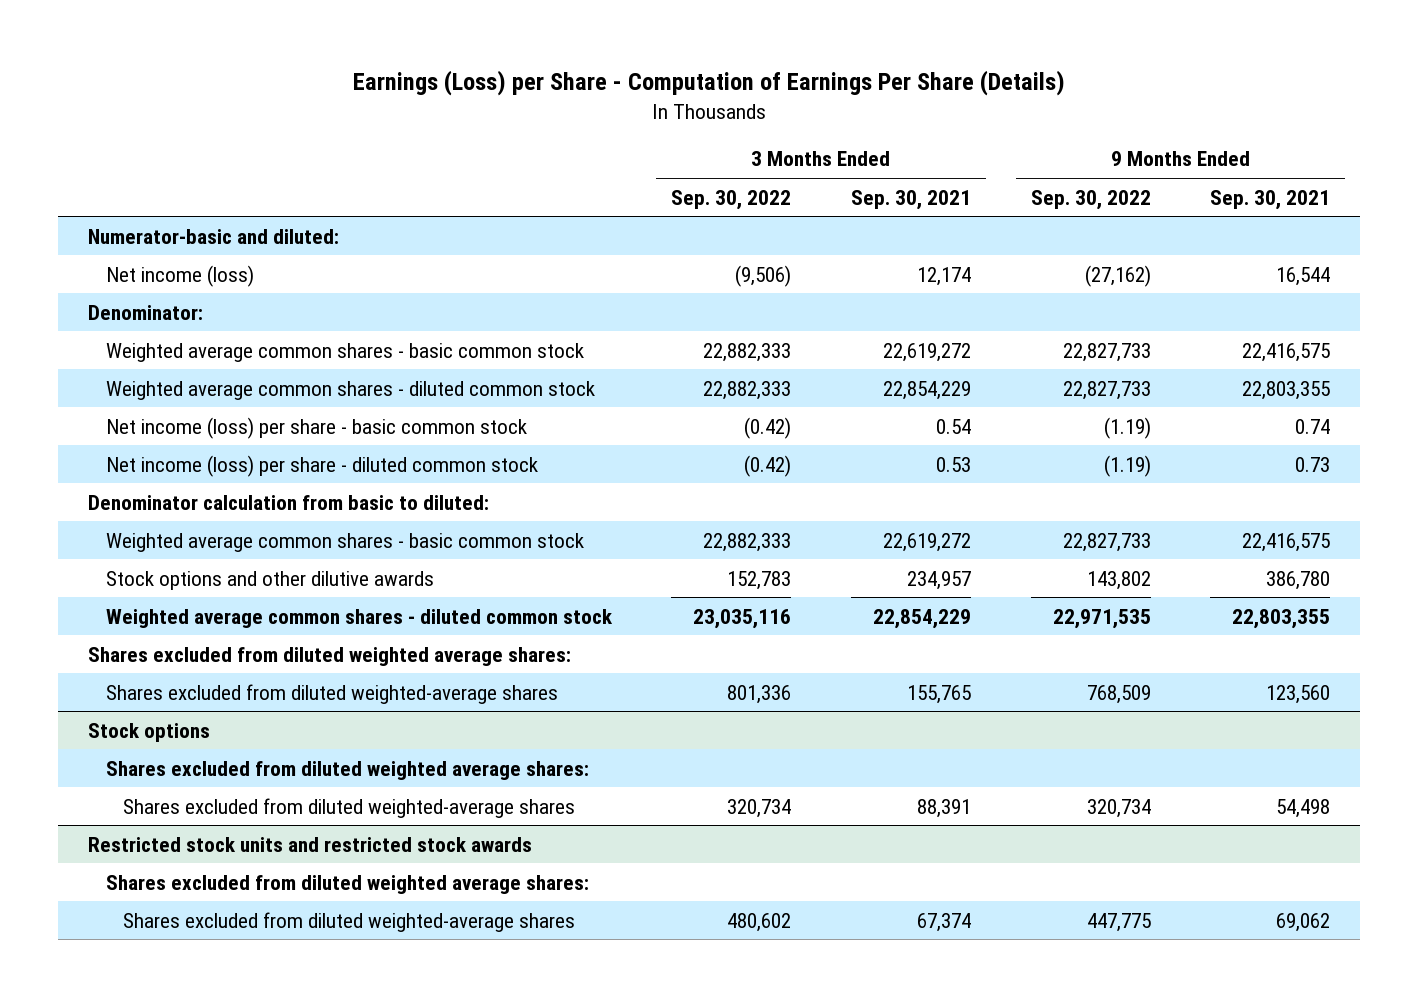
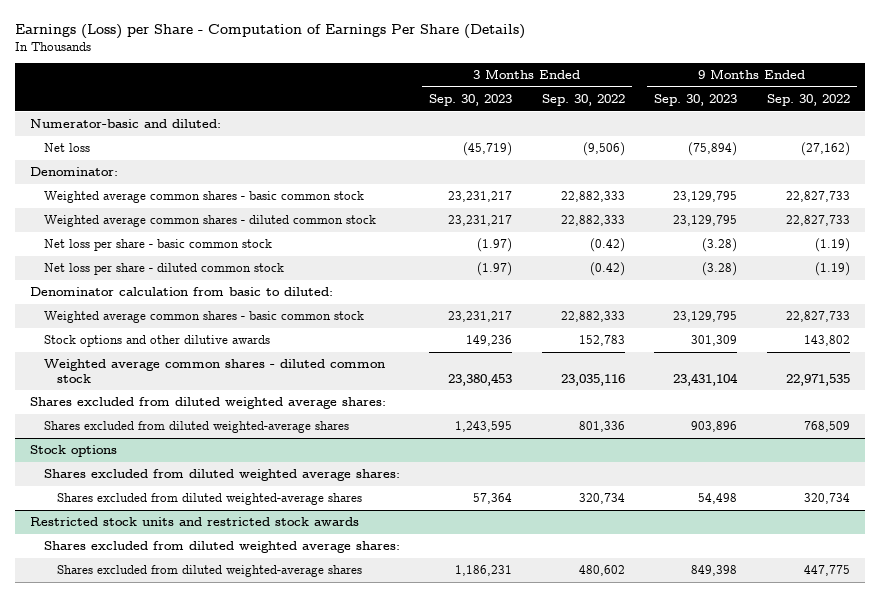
- | 3 Months Ended Sep. 30, 2022 | 3 Months Ended Sep. 30, 2021 | 9 Months Ended Sep. 30, 2022 | 9 Months Ended Sep. 30, 2021
+ | 3 Months Ended Sep. 30, 2023 | 3 Months Ended Sep. 30, 2022 | 9 Months Ended Sep. 30, 2023 | 9 Months Ended Sep. 30, 2022
- Net income (loss) | (9,506) | 12,174 | (27,162) | 16,544
+ Net loss | (45,719) | (9,506) | (75,894) | (27,162)
- Net income (loss) per share - basic common stock | (0.42) | 0.54 | (1.19) | 0.74
- Net income (loss) per share - diluted common stock | (0.42) | 0.53 | (1.19) | 0.73
+ Net loss per share - basic common stock | (1.97) | (0.42) | (3.28) | (1.19)
+ Net loss per share - diluted common stock | (1.97) | (0.42) | (3.28) | (1.19)

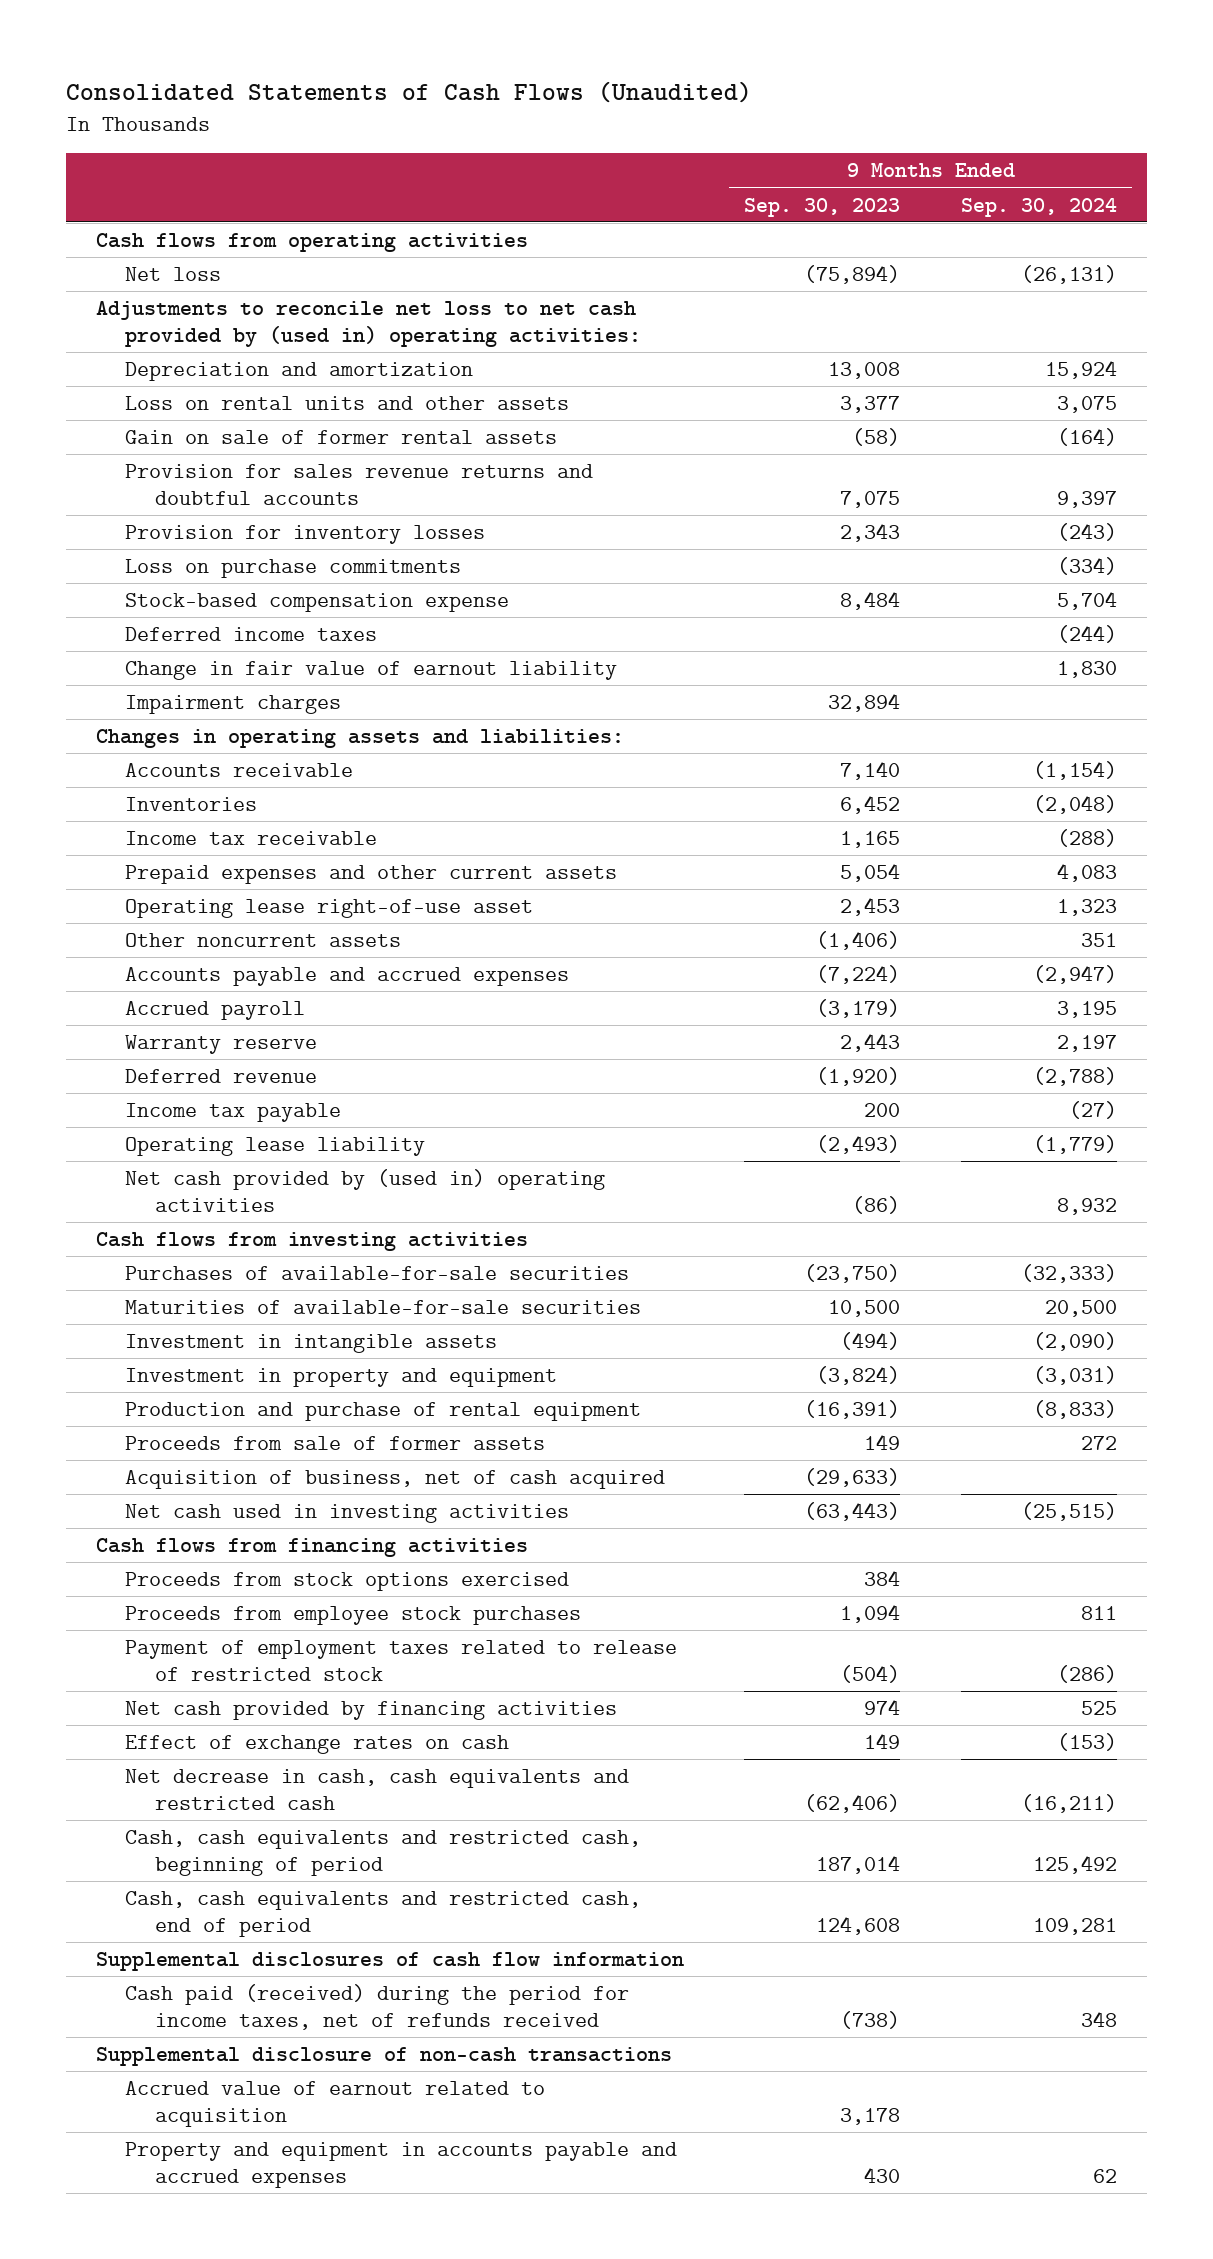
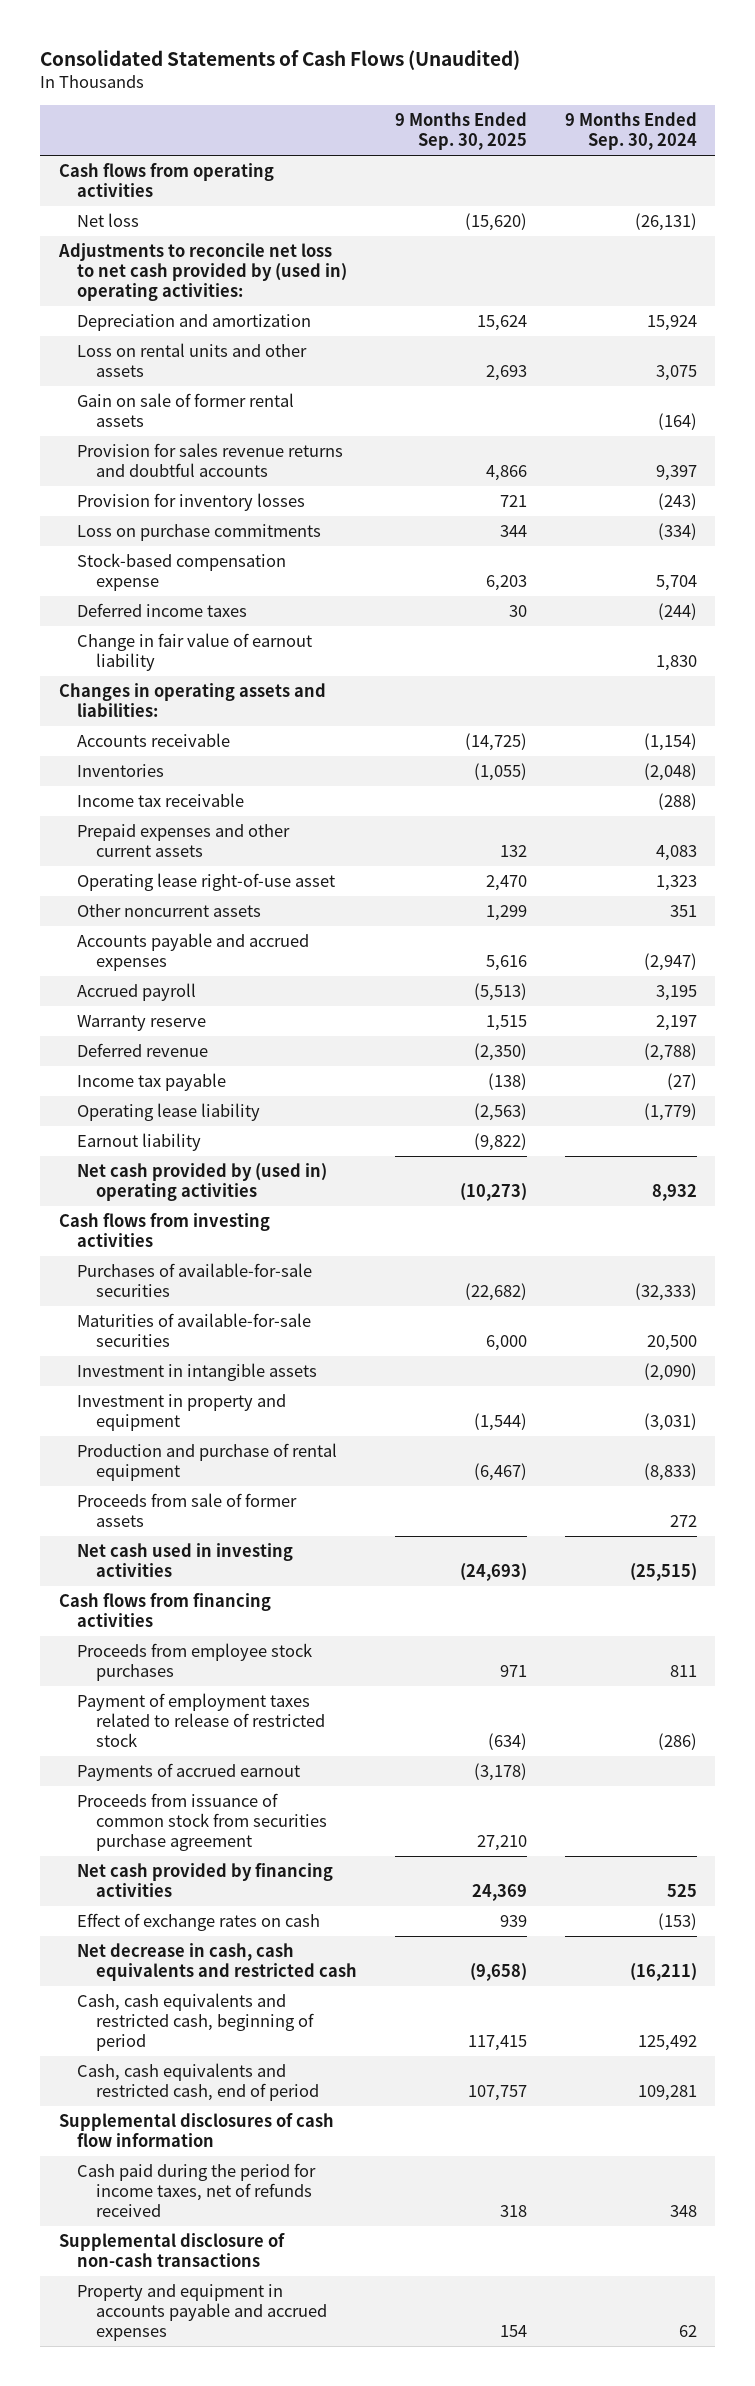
- | 9 Months Ended Sep. 30, 2023 | 9 Months Ended Sep. 30, 2024
+ | 9 Months Ended Sep. 30, 2025 | 9 Months Ended Sep. 30, 2024
- Impairment charges | 32,894 |
+ Earnout liability | (9,822) |
- Acquisition of business, net of cash acquired | (29,633) |
- Proceeds from stock options exercised | 384 |
+ Payments of accrued earnout | (3,178) |
+ Proceeds from issuance of common stock from securities purchase agreement | 27,210 |
- Cash paid (received) during the period for income taxes, net of refunds received | (738) | 348
+ Cash paid during the period for income taxes, net of refunds received | 318 | 348
- Accrued value of earnout related to acquisition | 3,178 |

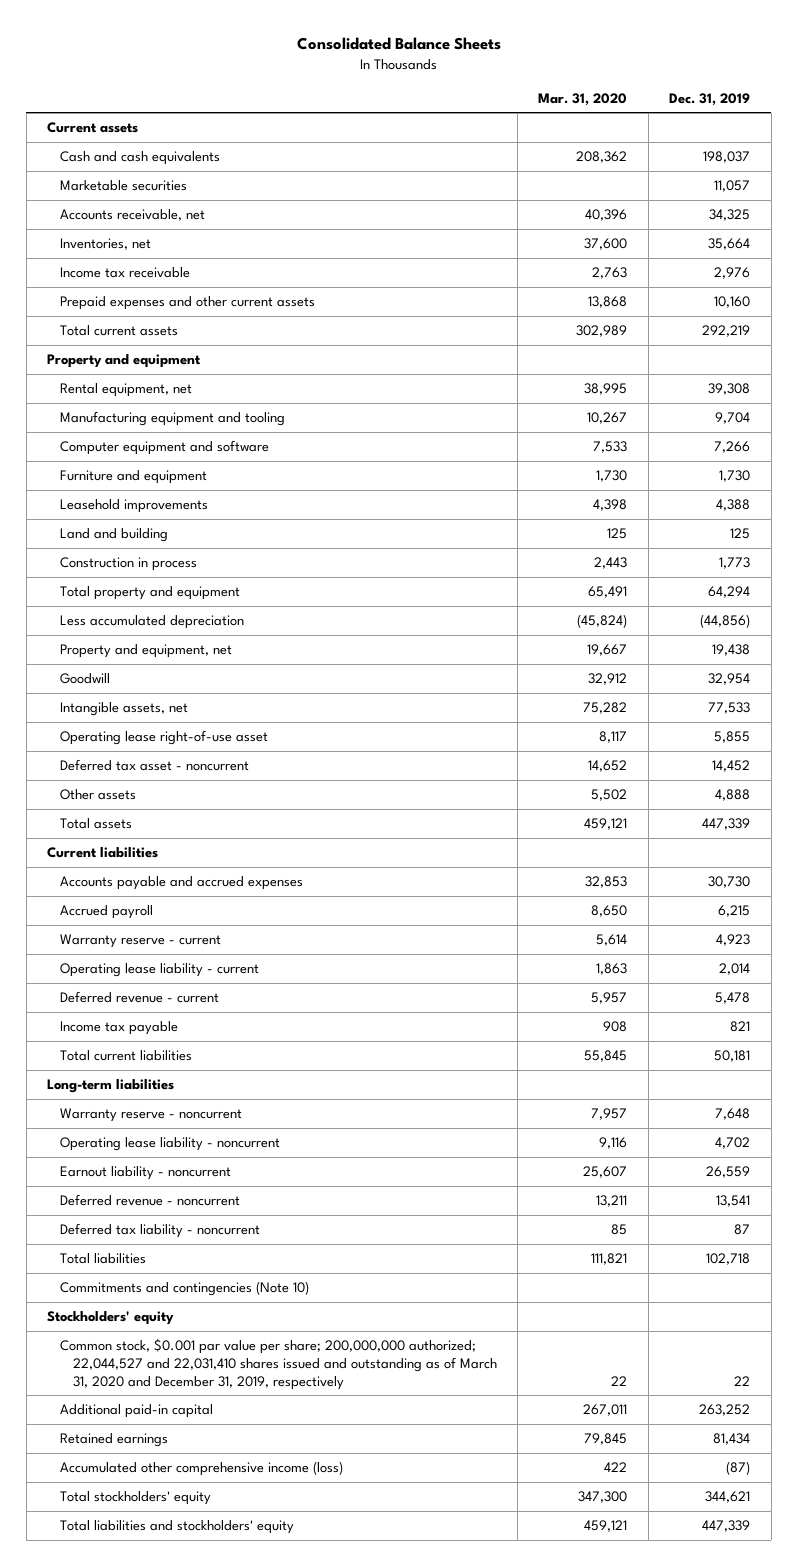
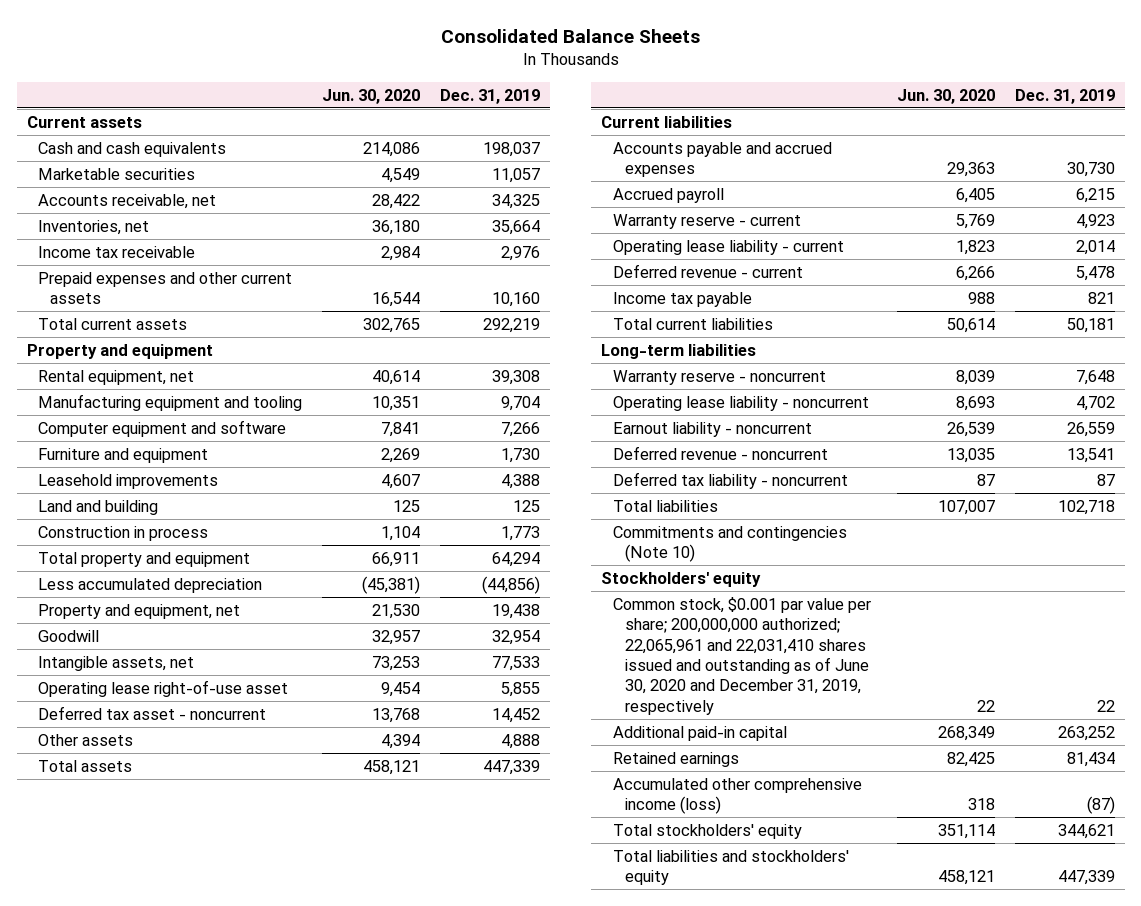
- | Mar. 31, 2020 | Dec. 31, 2019
+ | Jun. 30, 2020 | Dec. 31, 2019
- Common stock, $0.001 par value per share; 200,000,000 authorized; 22,044,527 and 22,031,410 shares issued and outstanding as of March 31, 2020 and December 31, 2019, respectively | 22 | 22
+ Common stock, $0.001 par value per share; 200,000,000 authorized; 22,065,961 and 22,031,410 shares issued and outstanding as of June 30, 2020 and December 31, 2019, respectively | 22 | 22

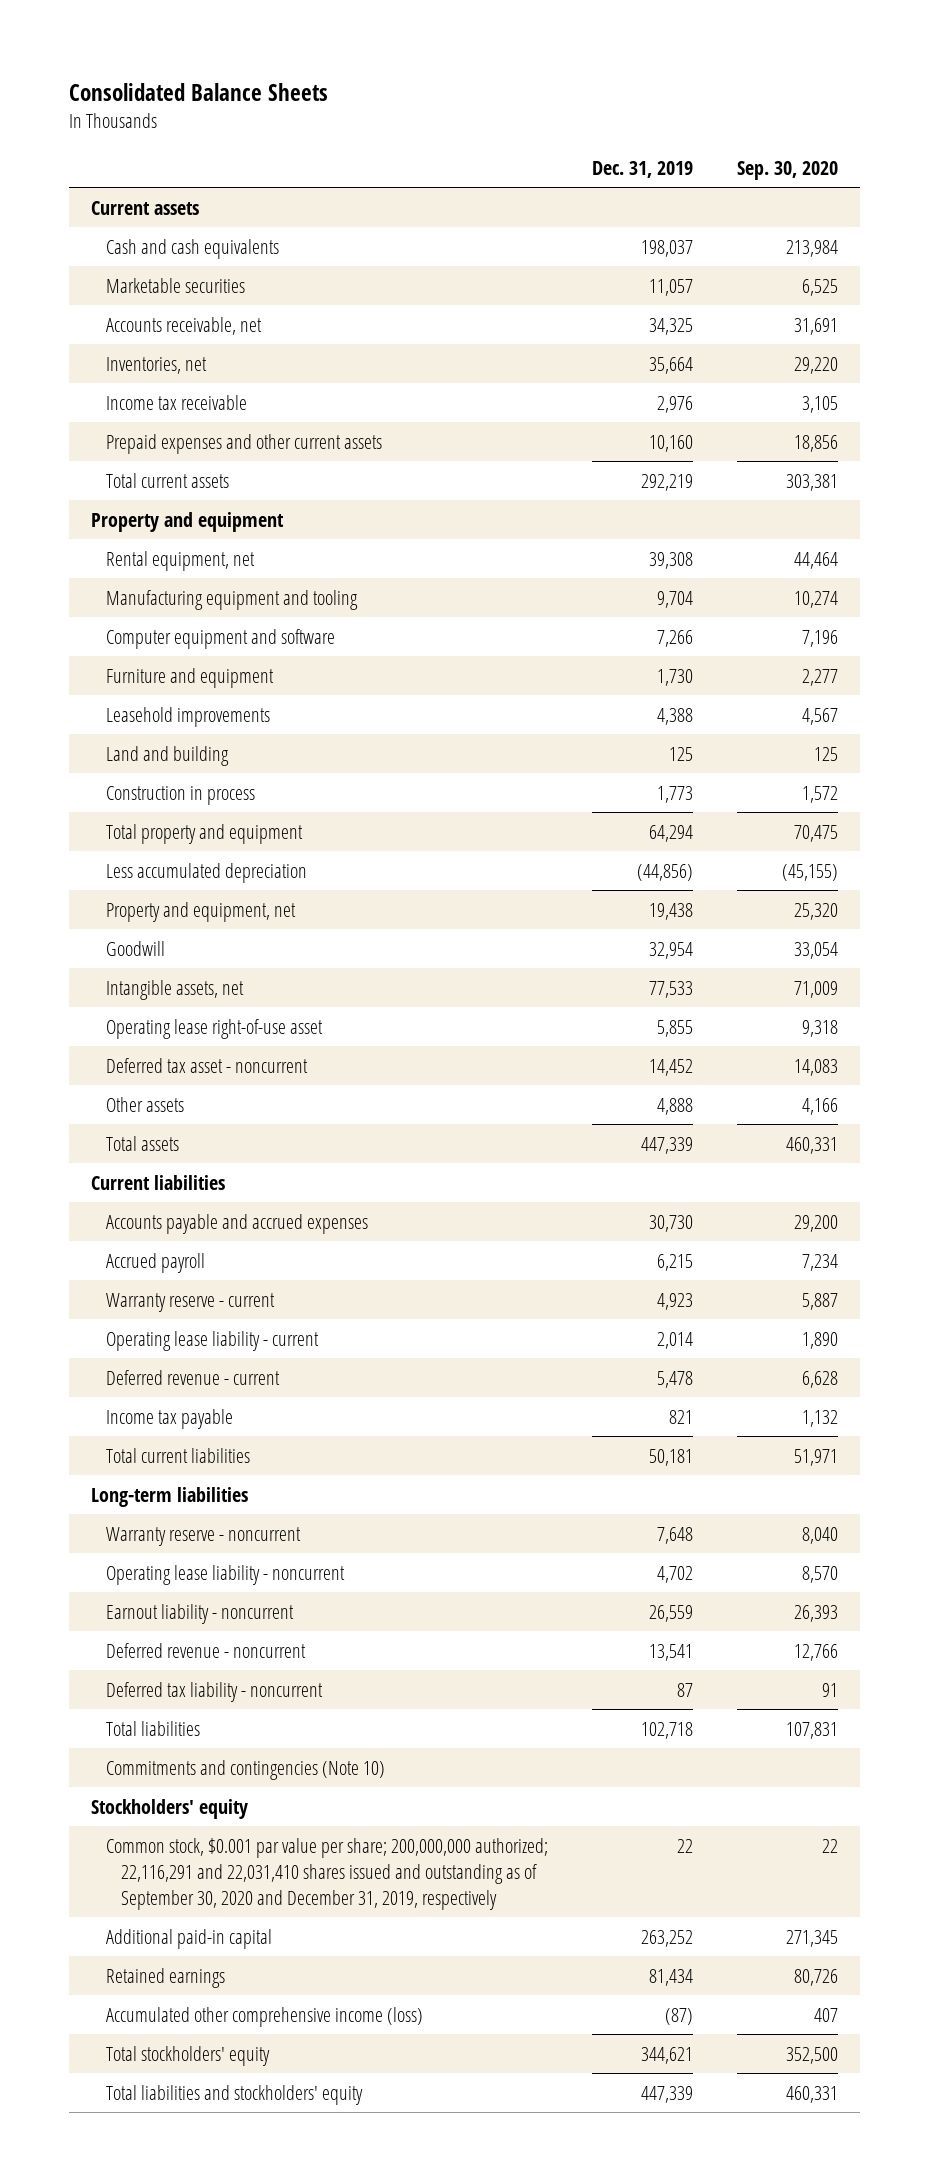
- | Jun. 30, 2020 | Dec. 31, 2019
+ | Dec. 31, 2019 | Sep. 30, 2020
- Common stock, $0.001 par value per share; 200,000,000 authorized; 22,065,961 and 22,031,410 shares issued and outstanding as of June 30, 2020 and December 31, 2019, respectively | 22 | 22
+ Common stock, $0.001 par value per share; 200,000,000 authorized; 22,116,291 and 22,031,410 shares issued and outstanding as of September 30, 2020 and December 31, 2019, respectively | 22 | 22

